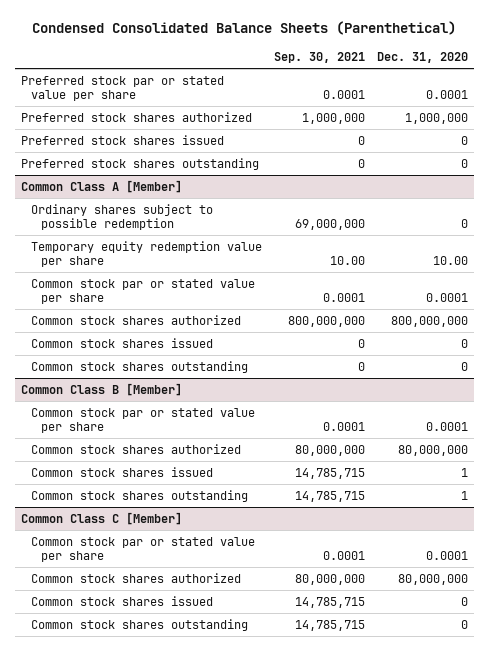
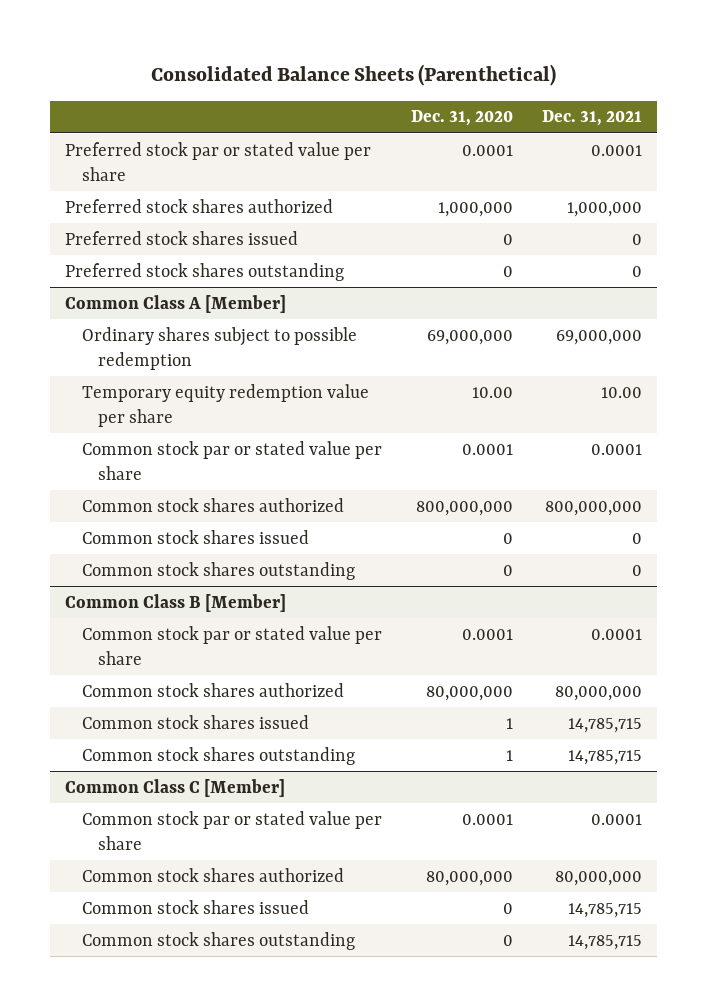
- Condensed Consolidated Balance Sheets (Parenthetical)
+ Consolidated Balance Sheets (Parenthetical)
- | Sep. 30, 2021 | Dec. 31, 2020
+ | Dec. 31, 2020 | Dec. 31, 2021
@ Common Class A [Member]
- Ordinary shares subject to possible redemption | 69,000,000 | 0
+ Ordinary shares subject to possible redemption | 69,000,000 | 69,000,000

